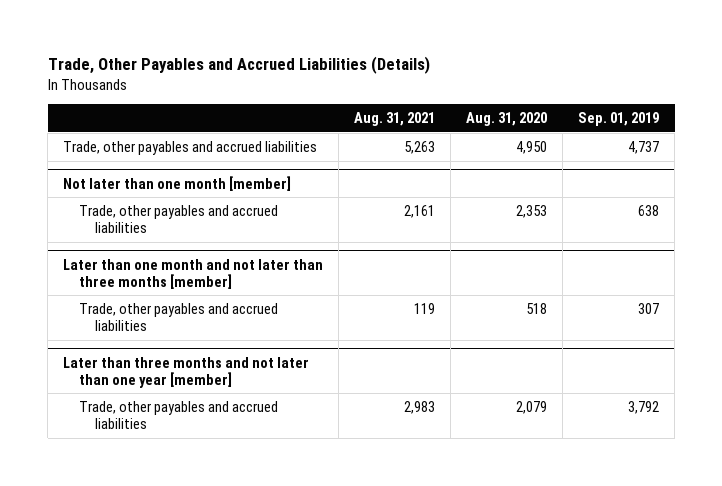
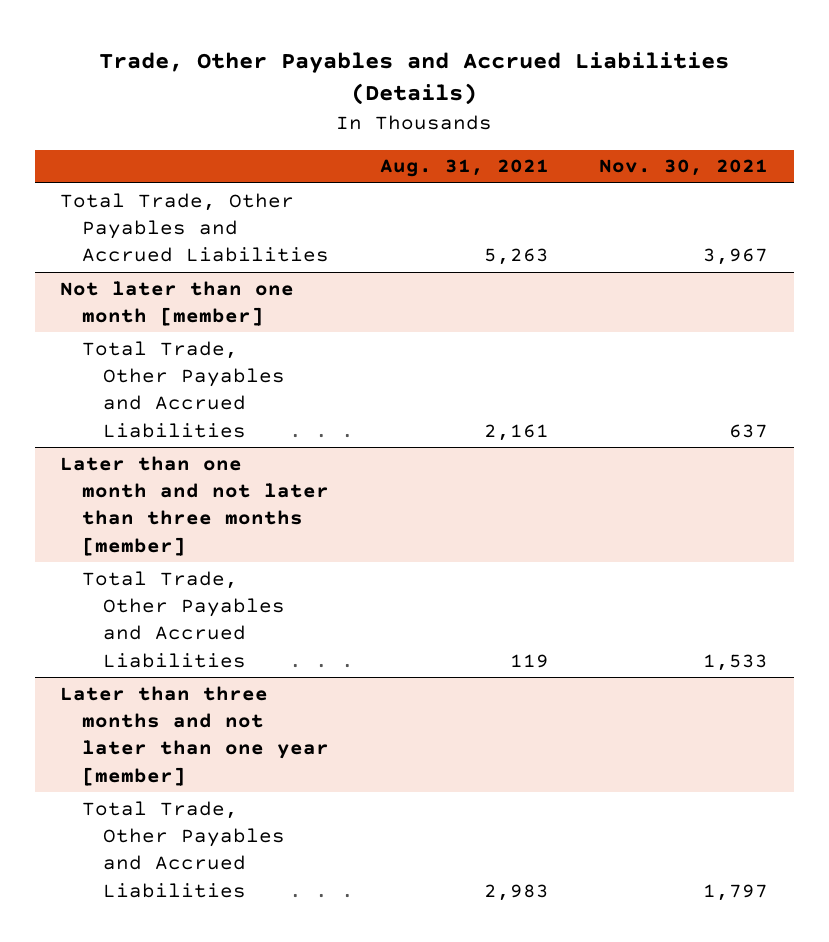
- | Aug. 31, 2021 | Aug. 31, 2020 | Sep. 01, 2019
+ | Aug. 31, 2021 | Nov. 30, 2021
- Trade, other payables and accrued liabilities | 5,263 | 4,950 | 4,737
+ Total Trade, Other Payables and Accrued Liabilities | 5,263 | 3,967
@ Not later than one month [member]
- Trade, other payables and accrued liabilities | 2,161 | 2,353 | 638
+ Total Trade, Other Payables and Accrued Liabilities | 2,161 | 637
@ Later than one month and not later than three months [member]
- Trade, other payables and accrued liabilities | 119 | 518 | 307
+ Total Trade, Other Payables and Accrued Liabilities | 119 | 1,533
@ Later than three months and not later than one year [member]
- Trade, other payables and accrued liabilities | 2,983 | 2,079 | 3,792
+ Total Trade, Other Payables and Accrued Liabilities | 2,983 | 1,797

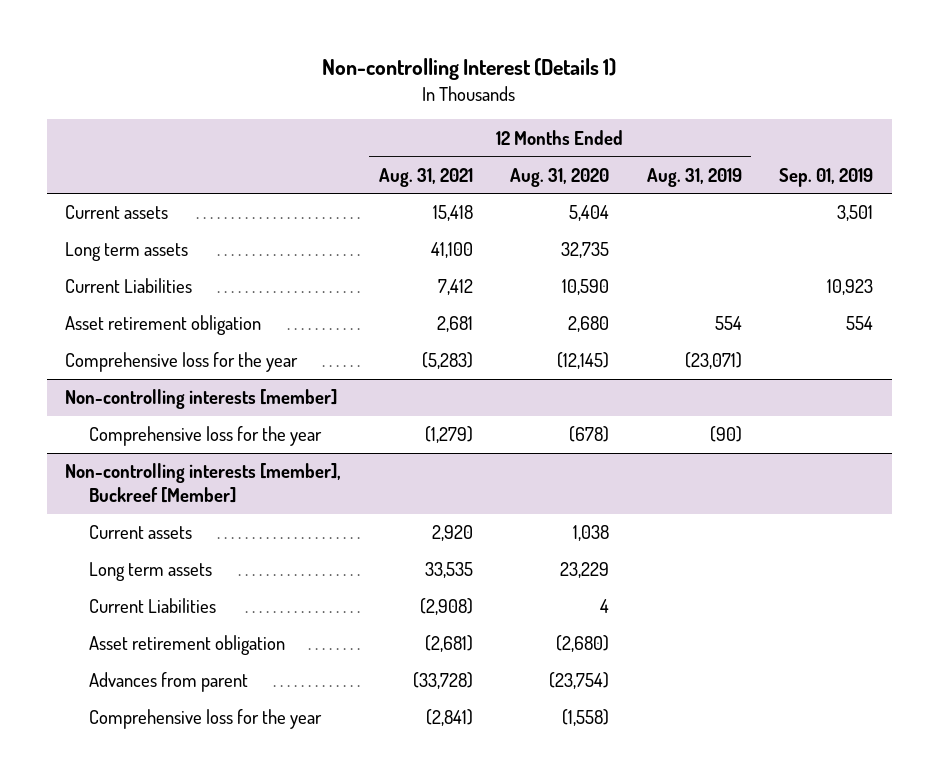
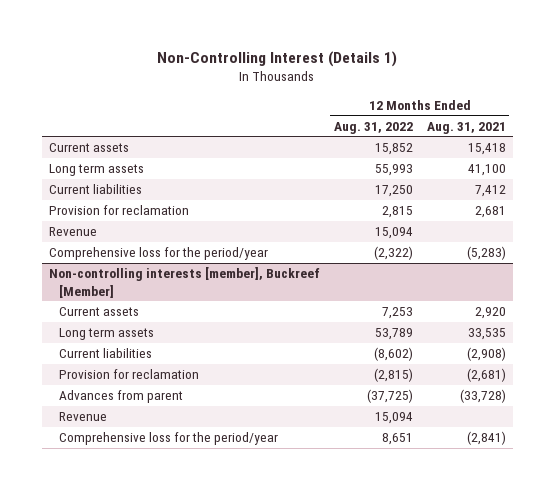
- Non-controlling Interest (Details 1)
+ Non-Controlling Interest (Details 1)
- | 12 Months Ended Aug. 31, 2021 | 12 Months Ended Aug. 31, 2020 | 12 Months Ended Aug. 31, 2019 | Sep. 01, 2019
+ | 12 Months Ended Aug. 31, 2022 | 12 Months Ended Aug. 31, 2021
- Current Liabilities | 7,412 | 10,590 | | 10,923
- Asset retirement obligation | 2,681 | 2,680 | 554 | 554
- Comprehensive loss for the year | (5,283) | (12,145) | (23,071) |
- Non-controlling interests [member]
- Comprehensive loss for the year | (1,279) | (678) | (90) |
+ Current liabilities | 17,250 | 7,412
+ Provision for reclamation | 2,815 | 2,681
+ Revenue | 15,094 |
+ Comprehensive loss for the period/year | (2,322) | (5,283)
@ Non-controlling interests [member], Buckreef [Member]
- Current Liabilities | (2,908) | 4 | |
- Asset retirement obligation | (2,681) | (2,680) | |
+ Current liabilities | (8,602) | (2,908)
+ Provision for reclamation | (2,815) | (2,681)
- Comprehensive loss for the year | (2,841) | (1,558) | |
+ Revenue | 15,094 |
+ Comprehensive loss for the period/year | 8,651 | (2,841)

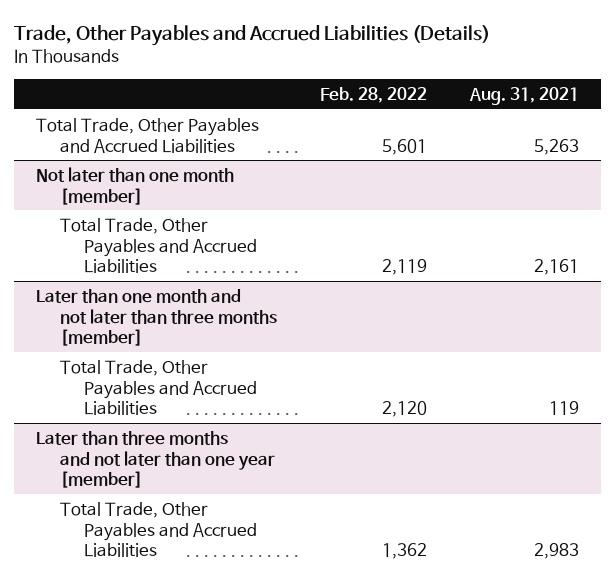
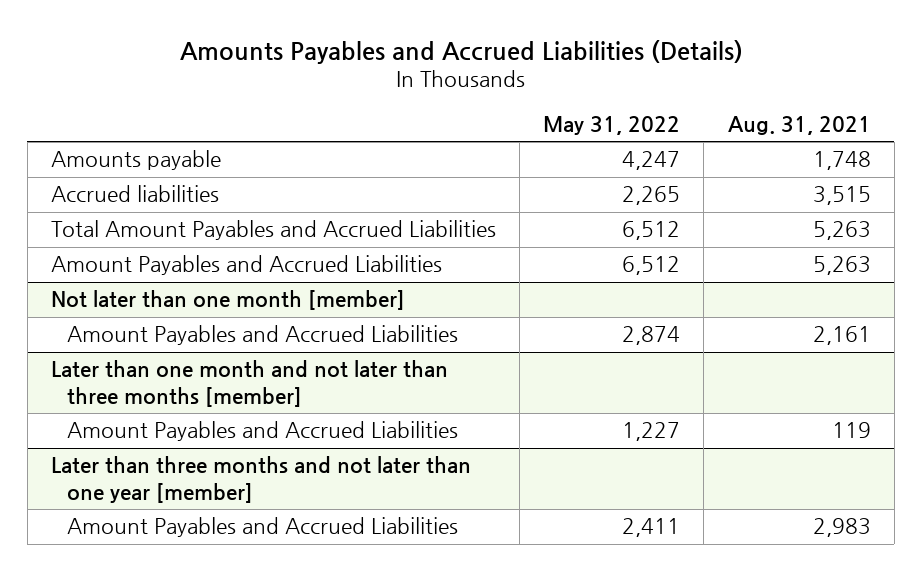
- Trade, Other Payables and Accrued Liabilities (Details)
+ Amounts Payables and Accrued Liabilities (Details)
- | Feb. 28, 2022 | Aug. 31, 2021
+ | May 31, 2022 | Aug. 31, 2021
- Total Trade, Other Payables and Accrued Liabilities | 5,601 | 5,263
+ Amounts payable | 4,247 | 1,748
+ Accrued liabilities | 2,265 | 3,515
+ Total Amount Payables and Accrued Liabilities | 6,512 | 5,263
+ Amount Payables and Accrued Liabilities | 6,512 | 5,263
@ Not later than one month [member]
- Total Trade, Other Payables and Accrued Liabilities | 2,119 | 2,161
+ Amount Payables and Accrued Liabilities | 2,874 | 2,161
@ Later than one month and not later than three months [member]
- Total Trade, Other Payables and Accrued Liabilities | 2,120 | 119
+ Amount Payables and Accrued Liabilities | 1,227 | 119
@ Later than three months and not later than one year [member]
- Total Trade, Other Payables and Accrued Liabilities | 1,362 | 2,983
+ Amount Payables and Accrued Liabilities | 2,411 | 2,983

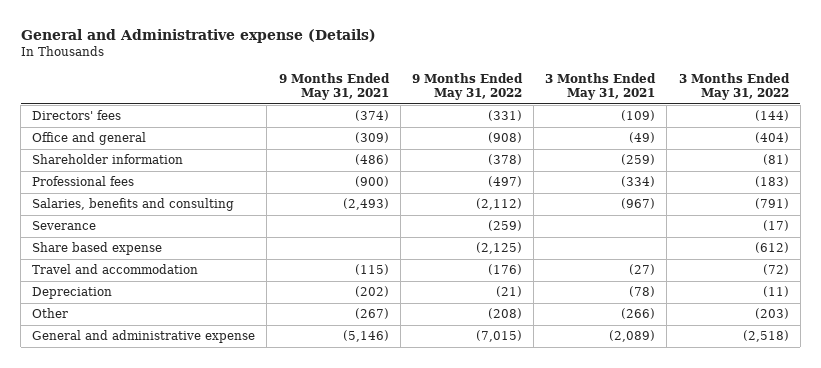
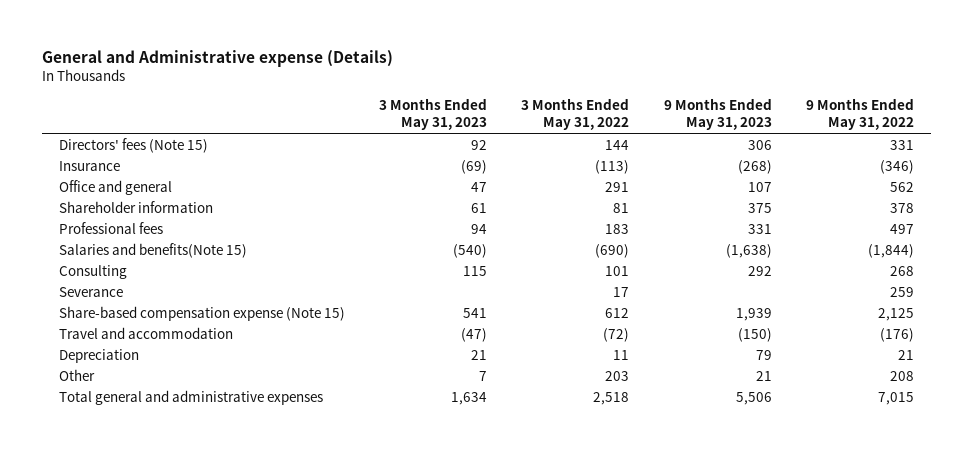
- | 9 Months Ended May 31, 2021 | 9 Months Ended May 31, 2022 | 3 Months Ended May 31, 2021 | 3 Months Ended May 31, 2022
+ | 3 Months Ended May 31, 2023 | 3 Months Ended May 31, 2022 | 9 Months Ended May 31, 2023 | 9 Months Ended May 31, 2022
- Directors' fees | (374) | (331) | (109) | (144)
- Office and general | (309) | (908) | (49) | (404)
- Shareholder information | (486) | (378) | (259) | (81)
- Professional fees | (900) | (497) | (334) | (183)
- Salaries, benefits and consulting | (2,493) | (2,112) | (967) | (791)
- Severance | | (259) | | (17)
- Share based expense | | (2,125) | | (612)
+ Directors' fees (Note 15) | 92 | 144 | 306 | 331
+ Insurance | (69) | (113) | (268) | (346)
+ Office and general | 47 | 291 | 107 | 562
+ Shareholder information | 61 | 81 | 375 | 378
+ Professional fees | 94 | 183 | 331 | 497
+ Salaries and benefits(Note 15) | (540) | (690) | (1,638) | (1,844)
+ Consulting | 115 | 101 | 292 | 268
+ Severance | | 17 | | 259
+ Share-based compensation expense (Note 15) | 541 | 612 | 1,939 | 2,125
- Depreciation | (202) | (21) | (78) | (11)
- Other | (267) | (208) | (266) | (203)
- General and administrative expense | (5,146) | (7,015) | (2,089) | (2,518)
+ Depreciation | 21 | 11 | 79 | 21
+ Other | 7 | 203 | 21 | 208
+ Total general and administrative expenses | 1,634 | 2,518 | 5,506 | 7,015

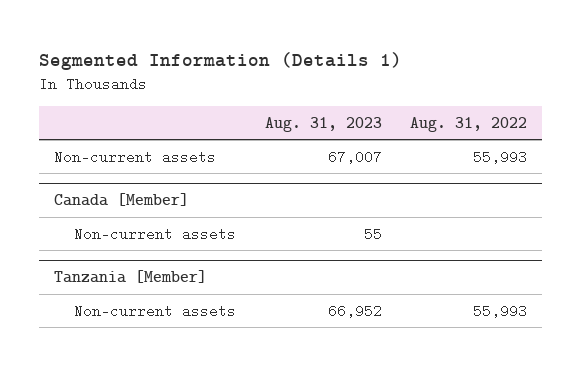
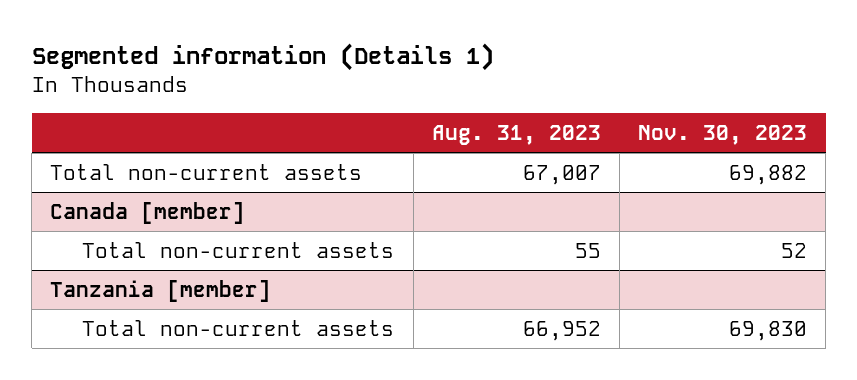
- Segmented Information (Details 1)
+ Segmented information (Details 1)
- | Aug. 31, 2023 | Aug. 31, 2022
+ | Aug. 31, 2023 | Nov. 30, 2023
- Non-current assets | 67,007 | 55,993
- Canada [Member]
- Non-current assets | 55 |
- Tanzania [Member]
- Non-current assets | 66,952 | 55,993
+ Total non-current assets | 67,007 | 69,882
+ Canada [member]
+ Total non-current assets | 55 | 52
+ Tanzania [member]
+ Total non-current assets | 66,952 | 69,830

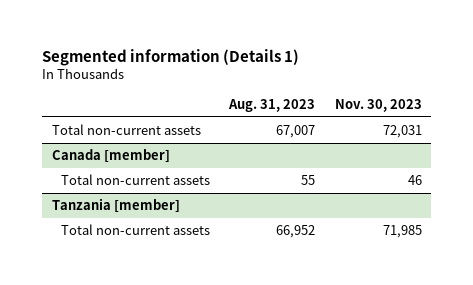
- Total non-current assets | 67,007 | 69,882
+ Total non-current assets | 67,007 | 72,031
@ Canada [member]
- Total non-current assets | 55 | 52
+ Total non-current assets | 55 | 46
@ Tanzania [member]
- Total non-current assets | 66,952 | 69,830
+ Total non-current assets | 66,952 | 71,985

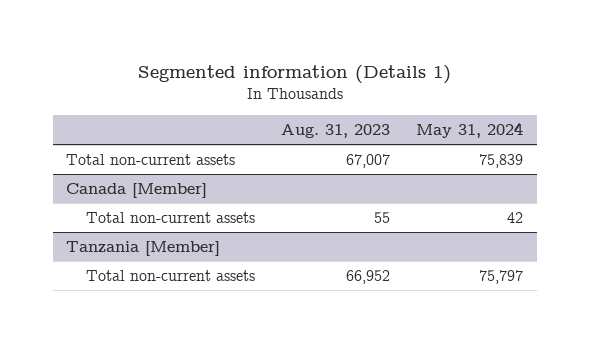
- | Aug. 31, 2023 | Nov. 30, 2023
+ | Aug. 31, 2023 | May 31, 2024
- Canada [member]
+ Canada [Member]
- Tanzania [member]
+ Tanzania [Member]

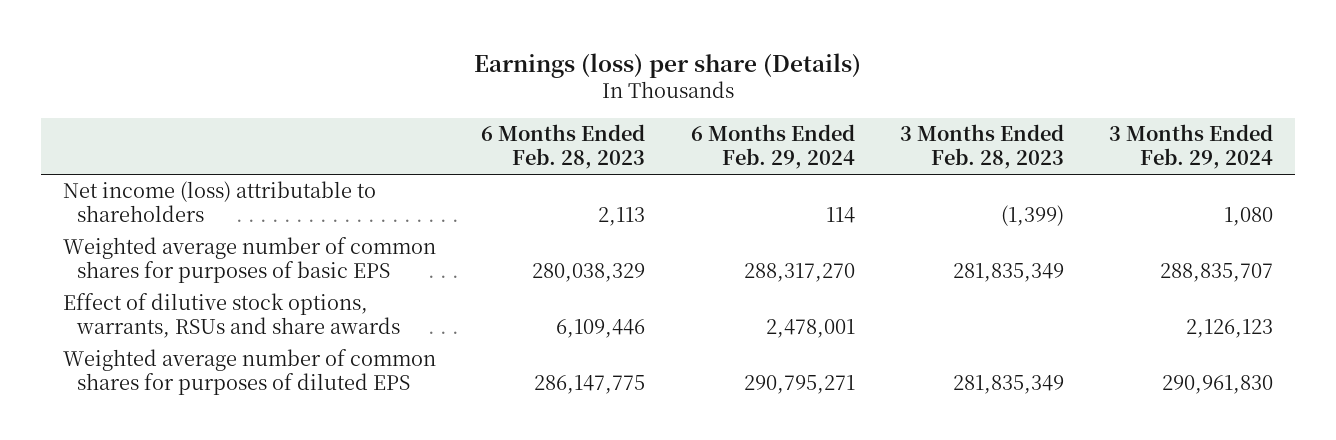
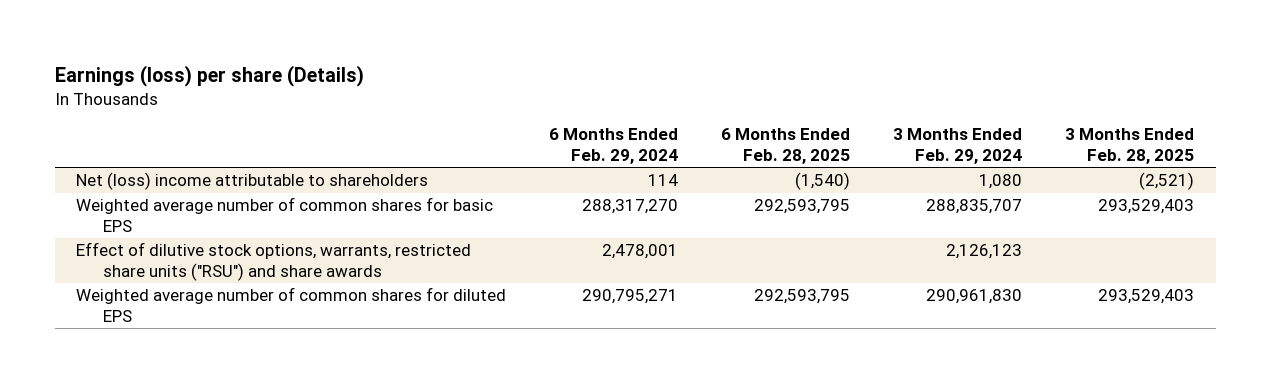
- | 6 Months Ended Feb. 28, 2023 | 6 Months Ended Feb. 29, 2024 | 3 Months Ended Feb. 28, 2023 | 3 Months Ended Feb. 29, 2024
+ | 6 Months Ended Feb. 29, 2024 | 6 Months Ended Feb. 28, 2025 | 3 Months Ended Feb. 29, 2024 | 3 Months Ended Feb. 28, 2025
- Net income (loss) attributable to shareholders | 2,113 | 114 | (1,399) | 1,080
- Weighted average number of common shares for purposes of basic EPS | 280,038,329 | 288,317,270 | 281,835,349 | 288,835,707
- Effect of dilutive stock options, warrants, RSUs and share awards | 6,109,446 | 2,478,001 | | 2,126,123
- Weighted average number of common shares for purposes of diluted EPS | 286,147,775 | 290,795,271 | 281,835,349 | 290,961,830
+ Net (loss) income attributable to shareholders | 114 | (1,540) | 1,080 | (2,521)
+ Weighted average number of common shares for basic EPS | 288,317,270 | 292,593,795 | 288,835,707 | 293,529,403
+ Effect of dilutive stock options, warrants, restricted share units ("RSU") and share awards | 2,478,001 | | 2,126,123 |
+ Weighted average number of common shares for diluted EPS | 290,795,271 | 292,593,795 | 290,961,830 | 293,529,403

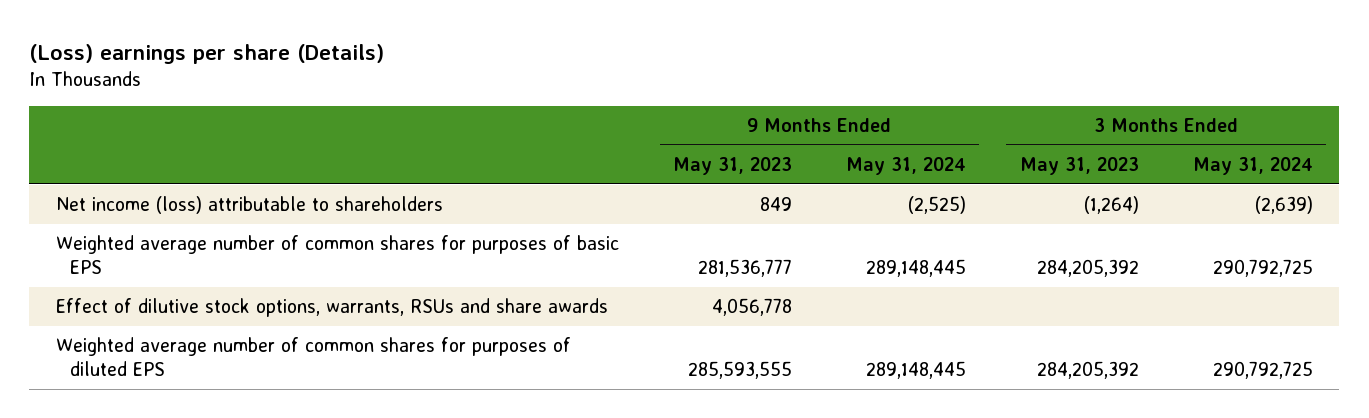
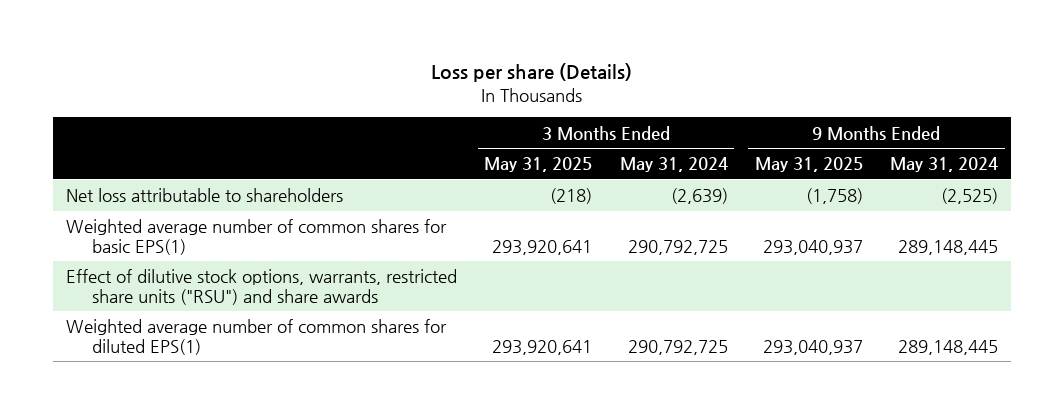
- (Loss) earnings per share (Details)
+ Loss per share (Details)
- | 9 Months Ended May 31, 2023 | 9 Months Ended May 31, 2024 | 3 Months Ended May 31, 2023 | 3 Months Ended May 31, 2024
+ | 3 Months Ended May 31, 2025 | 3 Months Ended May 31, 2024 | 9 Months Ended May 31, 2025 | 9 Months Ended May 31, 2024
- Net income (loss) attributable to shareholders | 849 | (2,525) | (1,264) | (2,639)
- Weighted average number of common shares for purposes of basic EPS | 281,536,777 | 289,148,445 | 284,205,392 | 290,792,725
- Effect of dilutive stock options, warrants, RSUs and share awards | 4,056,778 | | |
- Weighted average number of common shares for purposes of diluted EPS | 285,593,555 | 289,148,445 | 284,205,392 | 290,792,725
+ Net loss attributable to shareholders | (218) | (2,639) | (1,758) | (2,525)
+ Weighted average number of common shares for basic EPS(1) | 293,920,641 | 290,792,725 | 293,040,937 | 289,148,445
+ Effect of dilutive stock options, warrants, restricted share units ("RSU") and share awards
+ Weighted average number of common shares for diluted EPS(1) | 293,920,641 | 290,792,725 | 293,040,937 | 289,148,445

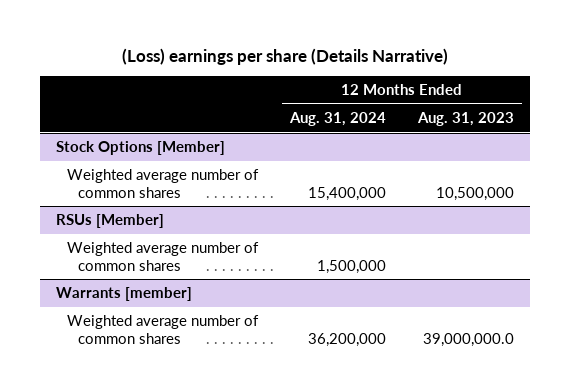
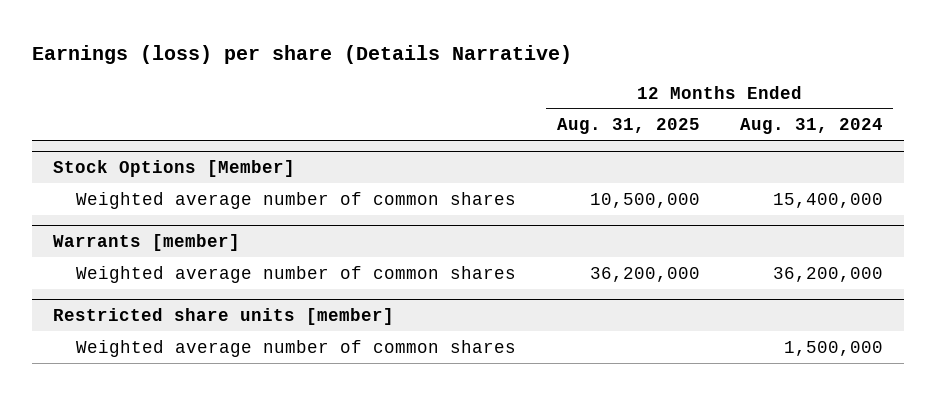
- (Loss) earnings per share (Details Narrative)
+ Earnings (loss) per share (Details Narrative)
- | 12 Months Ended Aug. 31, 2024 | 12 Months Ended Aug. 31, 2023
+ | 12 Months Ended Aug. 31, 2025 | 12 Months Ended Aug. 31, 2024
- RSUs [Member]
- Weighted average number of common shares | 1,500,000 |
+ Restricted share units [member]
+ Weighted average number of common shares | | 1,500,000

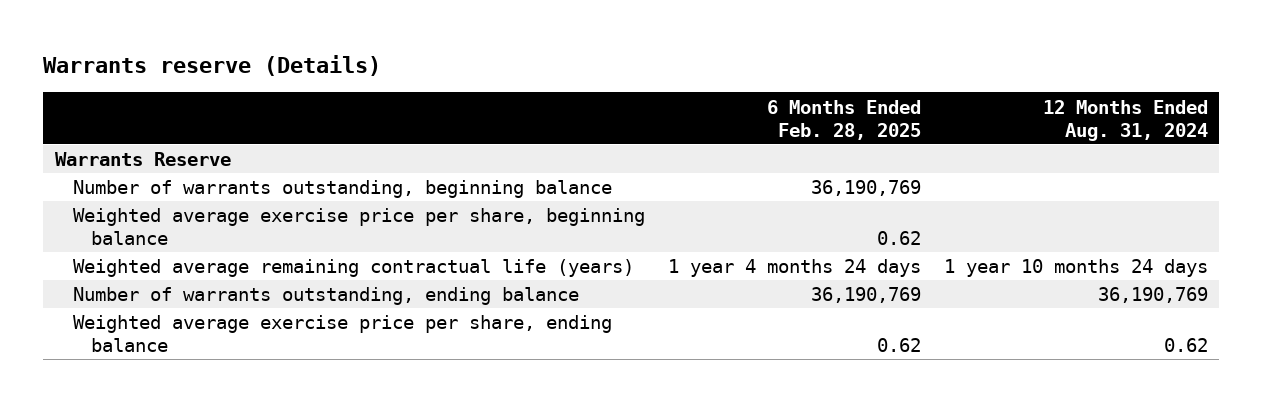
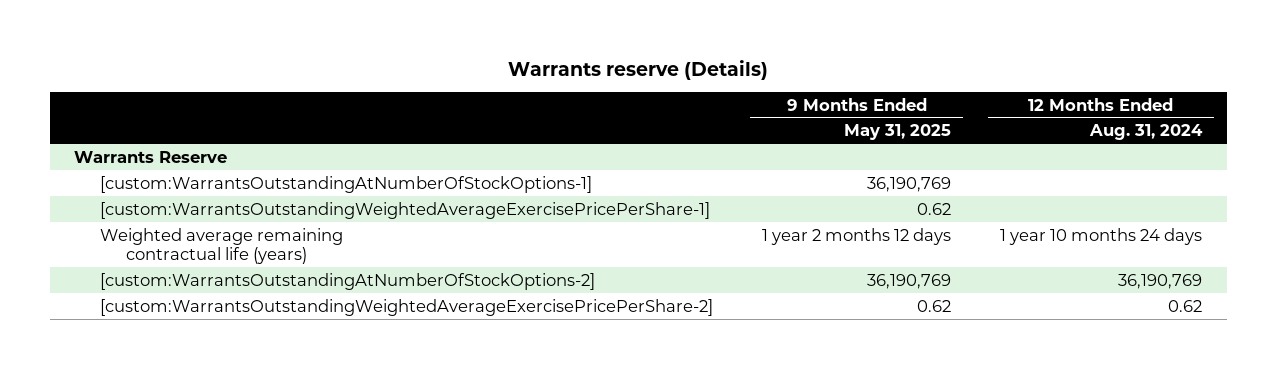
- | 6 Months Ended Feb. 28, 2025 | 12 Months Ended Aug. 31, 2024
+ | 9 Months Ended May 31, 2025 | 12 Months Ended Aug. 31, 2024
- Number of warrants outstanding, beginning balance | 36,190,769 |
- Weighted average exercise price per share, beginning balance | 0.62 |
+ [custom:WarrantsOutstandingAtNumberOfStockOptions-1] | 36,190,769 |
+ [custom:WarrantsOutstandingWeightedAverageExercisePricePerShare-1] | 0.62 |
- Number of warrants outstanding, ending balance | 36,190,769 | 36,190,769
- Weighted average exercise price per share, ending balance | 0.62 | 0.62
+ [custom:WarrantsOutstandingAtNumberOfStockOptions-2] | 36,190,769 | 36,190,769
+ [custom:WarrantsOutstandingWeightedAverageExercisePricePerShare-2] | 0.62 | 0.62

